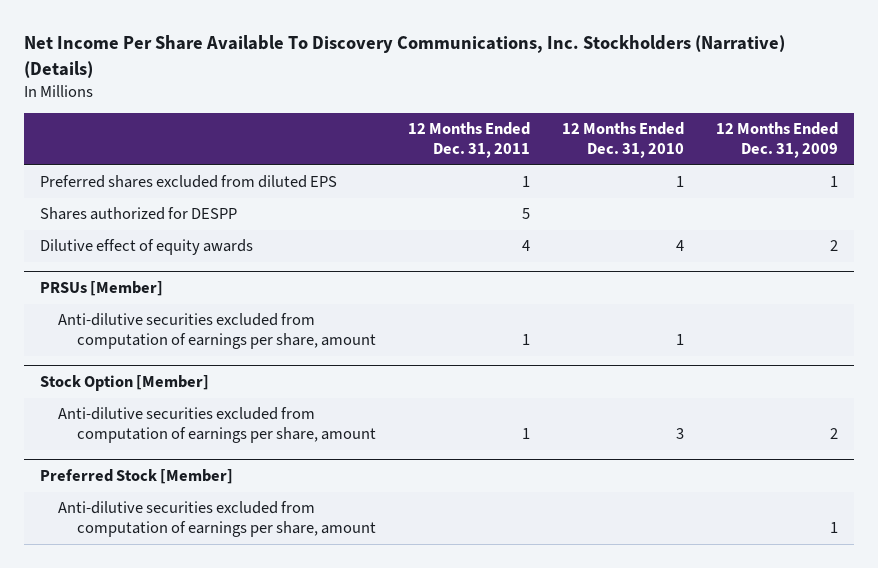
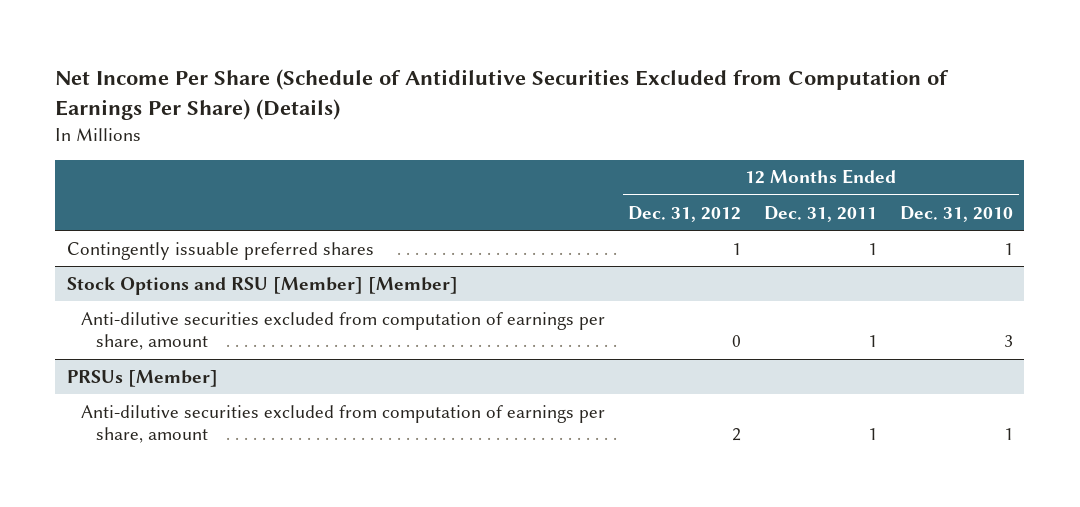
- Net Income Per Share Available To Discovery Communications, Inc. Stockholders (Narrative) (Details)
+ Net Income Per Share (Schedule of Antidilutive Securities Excluded from Computation of Earnings Per Share) (Details)
- | 12 Months Ended Dec. 31, 2011 | 12 Months Ended Dec. 31, 2010 | 12 Months Ended Dec. 31, 2009
+ | 12 Months Ended Dec. 31, 2012 | 12 Months Ended Dec. 31, 2011 | 12 Months Ended Dec. 31, 2010
- Preferred shares excluded from diluted EPS | 1 | 1 | 1
- Shares authorized for DESPP | 5 | |
- Dilutive effect of equity awards | 4 | 4 | 2
+ Contingently issuable preferred shares | 1 | 1 | 1
+ Stock Options and RSU [Member] [Member]
+ Anti-dilutive securities excluded from computation of earnings per share, amount | 0 | 1 | 3
- Stock Option [Member]
- Anti-dilutive securities excluded from computation of earnings per share, amount | 1 | 3 | 2
- Preferred Stock [Member]
- Anti-dilutive securities excluded from computation of earnings per share, amount | | | 1

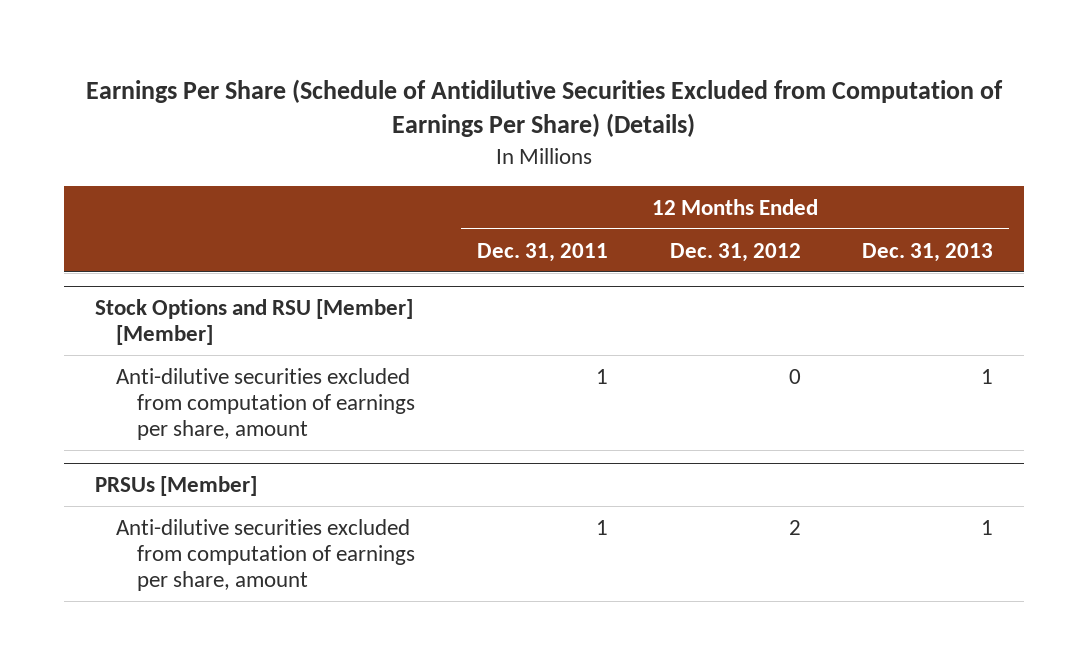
- Net Income Per Share (Schedule of Antidilutive Securities Excluded from Computation of Earnings Per Share) (Details)
+ Earnings Per Share (Schedule of Antidilutive Securities Excluded from Computation of Earnings Per Share) (Details)
- | 12 Months Ended Dec. 31, 2012 | 12 Months Ended Dec. 31, 2011 | 12 Months Ended Dec. 31, 2010
+ | 12 Months Ended Dec. 31, 2011 | 12 Months Ended Dec. 31, 2012 | 12 Months Ended Dec. 31, 2013
- Contingently issuable preferred shares | 1 | 1 | 1

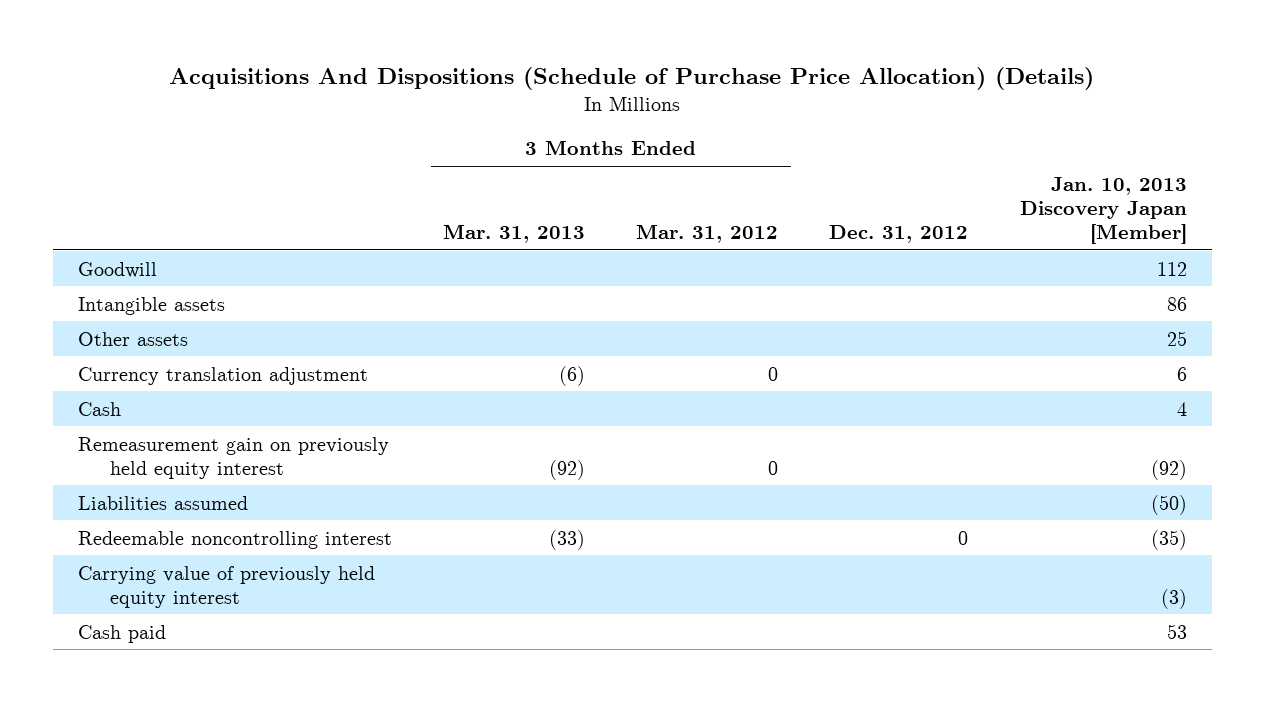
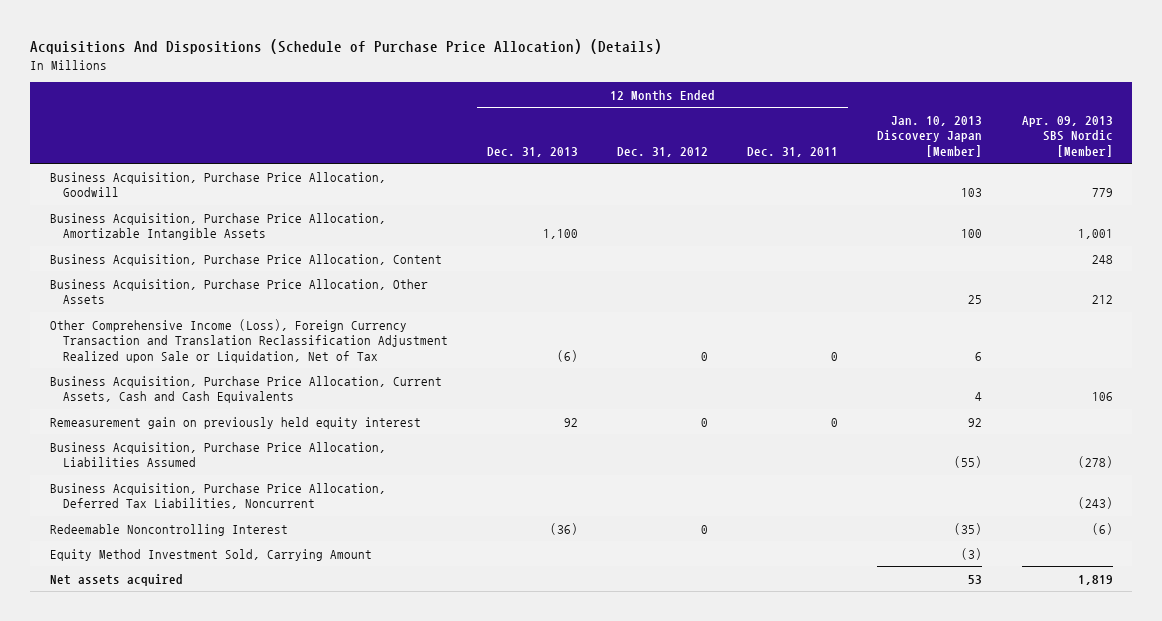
- | 3 Months Ended Mar. 31, 2013 | 3 Months Ended Mar. 31, 2012 | Dec. 31, 2012 | Jan. 10, 2013 Discovery Japan [Member]
+ | 12 Months Ended Dec. 31, 2013 | 12 Months Ended Dec. 31, 2012 | 12 Months Ended Dec. 31, 2011 | Jan. 10, 2013 Discovery Japan [Member] | Apr. 09, 2013 SBS Nordic [Member]
- Goodwill | | | | 112
- Intangible assets | | | | 86
- Other assets | | | | 25
- Currency translation adjustment | (6) | 0 | | 6
- Cash | | | | 4
- Remeasurement gain on previously held equity interest | (92) | 0 | | (92)
- Liabilities assumed | | | | (50)
- Redeemable noncontrolling interest | (33) | | 0 | (35)
- Carrying value of previously held equity interest | | | | (3)
- Cash paid | | | | 53
+ Business Acquisition, Purchase Price Allocation, Goodwill | | | | 103 | 779
+ Business Acquisition, Purchase Price Allocation, Amortizable Intangible Assets | 1,100 | | | 100 | 1,001
+ Business Acquisition, Purchase Price Allocation, Content | | | | | 248
+ Business Acquisition, Purchase Price Allocation, Other Assets | | | | 25 | 212
+ Other Comprehensive Income (Loss), Foreign Currency Transaction and Translation Reclassification Adjustment Realized upon Sale or Liquidation, Net of Tax | (6) | 0 | 0 | 6 |
+ Business Acquisition, Purchase Price Allocation, Current Assets, Cash and Cash Equivalents | | | | 4 | 106
+ Remeasurement gain on previously held equity interest | 92 | 0 | 0 | 92 |
+ Business Acquisition, Purchase Price Allocation, Liabilities Assumed | | | | (55) | (278)
+ Business Acquisition, Purchase Price Allocation, Deferred Tax Liabilities, Noncurrent | | | | | (243)
+ Redeemable Noncontrolling Interest | (36) | 0 | | (35) | (6)
+ Equity Method Investment Sold, Carrying Amount | | | | (3) |
+ Net assets acquired | | | | 53 | 1,819

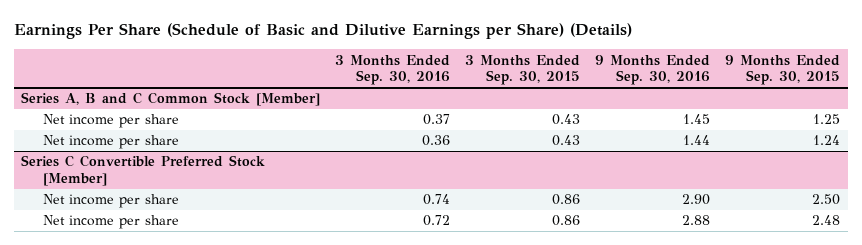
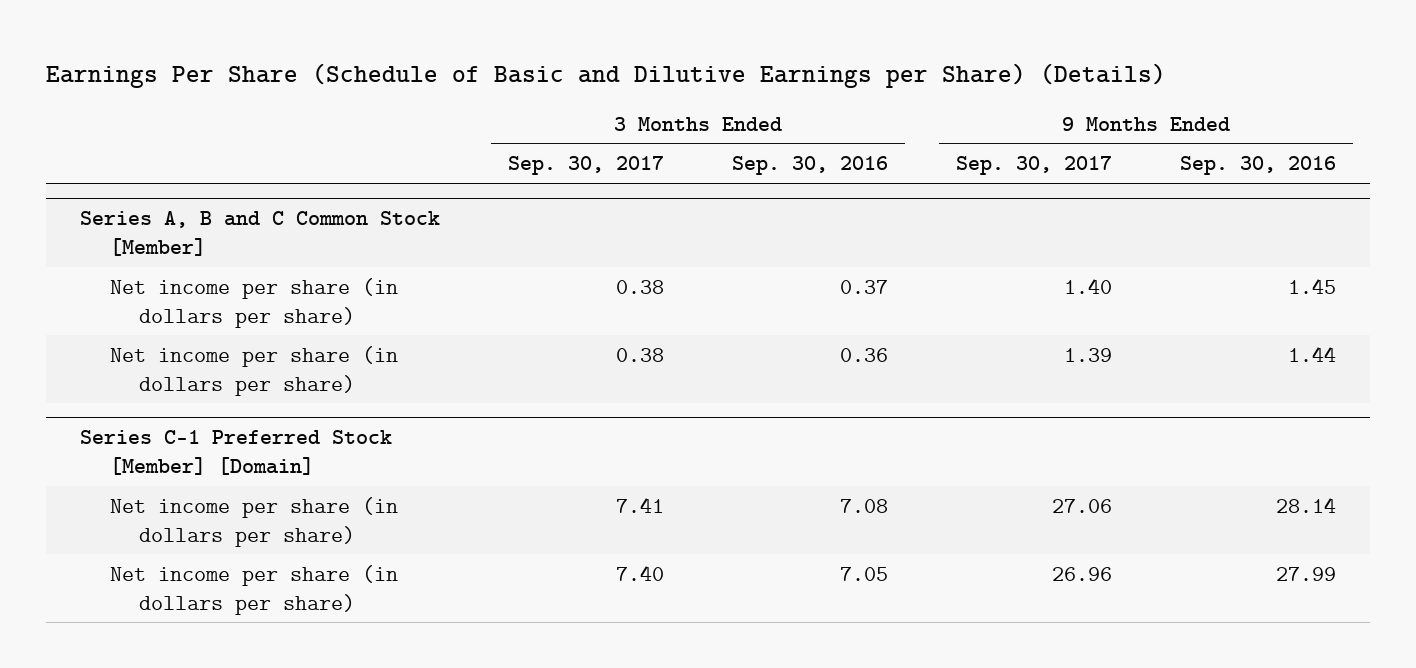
- | 3 Months Ended Sep. 30, 2016 | 3 Months Ended Sep. 30, 2015 | 9 Months Ended Sep. 30, 2016 | 9 Months Ended Sep. 30, 2015
+ | 3 Months Ended Sep. 30, 2017 | 3 Months Ended Sep. 30, 2016 | 9 Months Ended Sep. 30, 2017 | 9 Months Ended Sep. 30, 2016
@ Series A, B and C Common Stock [Member]
- Net income per share | 0.37 | 0.43 | 1.45 | 1.25
- Net income per share | 0.36 | 0.43 | 1.44 | 1.24
- Series C Convertible Preferred Stock [Member]
- Net income per share | 0.74 | 0.86 | 2.90 | 2.50
- Net income per share | 0.72 | 0.86 | 2.88 | 2.48
@ Series A, B and C Common Stock [Member]
+ Net income per share (in dollars per share) | 0.38 | 0.37 | 1.40 | 1.45
+ Net income per share (in dollars per share) | 0.38 | 0.36 | 1.39 | 1.44
+ Series C-1 Preferred Stock [Member] [Domain]
+ Net income per share (in dollars per share) | 7.41 | 7.08 | 27.06 | 28.14
+ Net income per share (in dollars per share) | 7.40 | 7.05 | 26.96 | 27.99

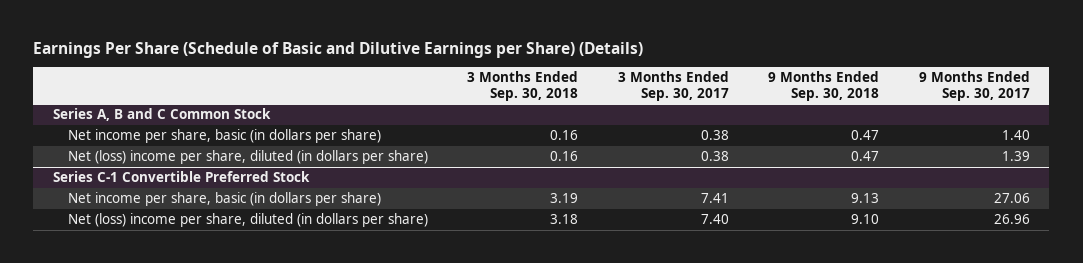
- | 3 Months Ended Sep. 30, 2017 | 3 Months Ended Sep. 30, 2016 | 9 Months Ended Sep. 30, 2017 | 9 Months Ended Sep. 30, 2016
+ | 3 Months Ended Sep. 30, 2018 | 3 Months Ended Sep. 30, 2017 | 9 Months Ended Sep. 30, 2018 | 9 Months Ended Sep. 30, 2017
- Series A, B and C Common Stock [Member]
- Net income per share (in dollars per share) | 0.38 | 0.37 | 1.40 | 1.45
- Net income per share (in dollars per share) | 0.38 | 0.36 | 1.39 | 1.44
- Series C-1 Preferred Stock [Member] [Domain]
- Net income per share (in dollars per share) | 7.41 | 7.08 | 27.06 | 28.14
- Net income per share (in dollars per share) | 7.40 | 7.05 | 26.96 | 27.99
+ Series A, B and C Common Stock
+ Net income per share, basic (in dollars per share) | 0.16 | 0.38 | 0.47 | 1.40
+ Net (loss) income per share, diluted (in dollars per share) | 0.16 | 0.38 | 0.47 | 1.39
+ Series C-1 Convertible Preferred Stock
+ Net income per share, basic (in dollars per share) | 3.19 | 7.41 | 9.13 | 27.06
+ Net (loss) income per share, diluted (in dollars per share) | 3.18 | 7.40 | 9.10 | 26.96

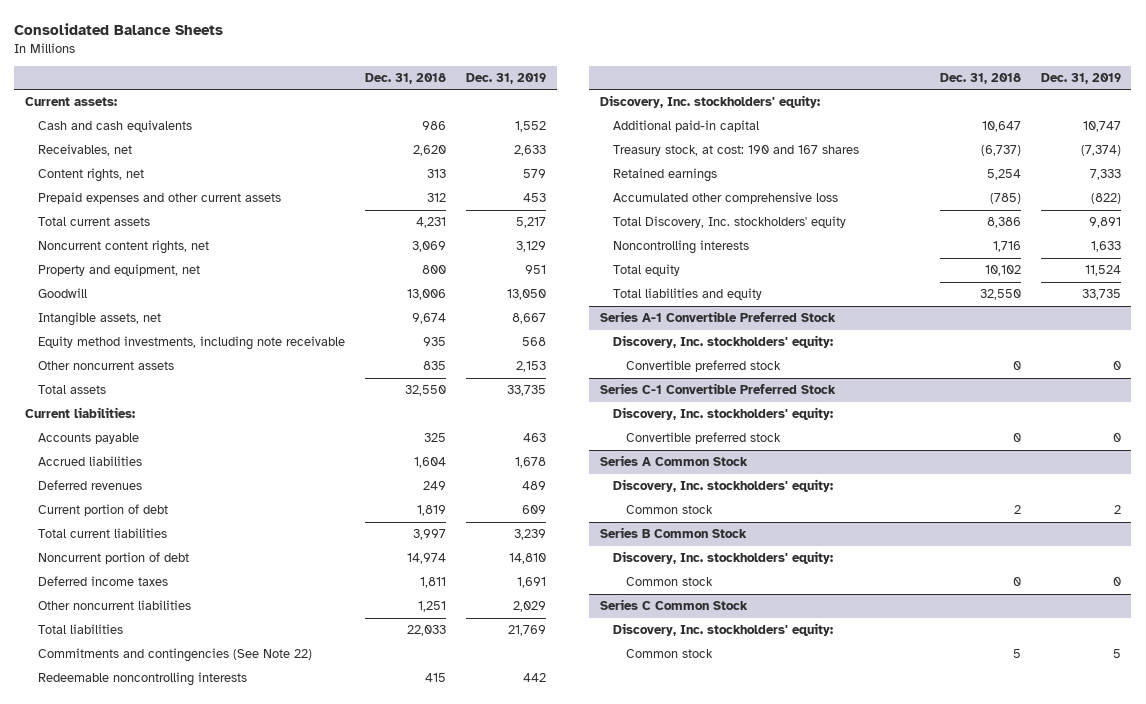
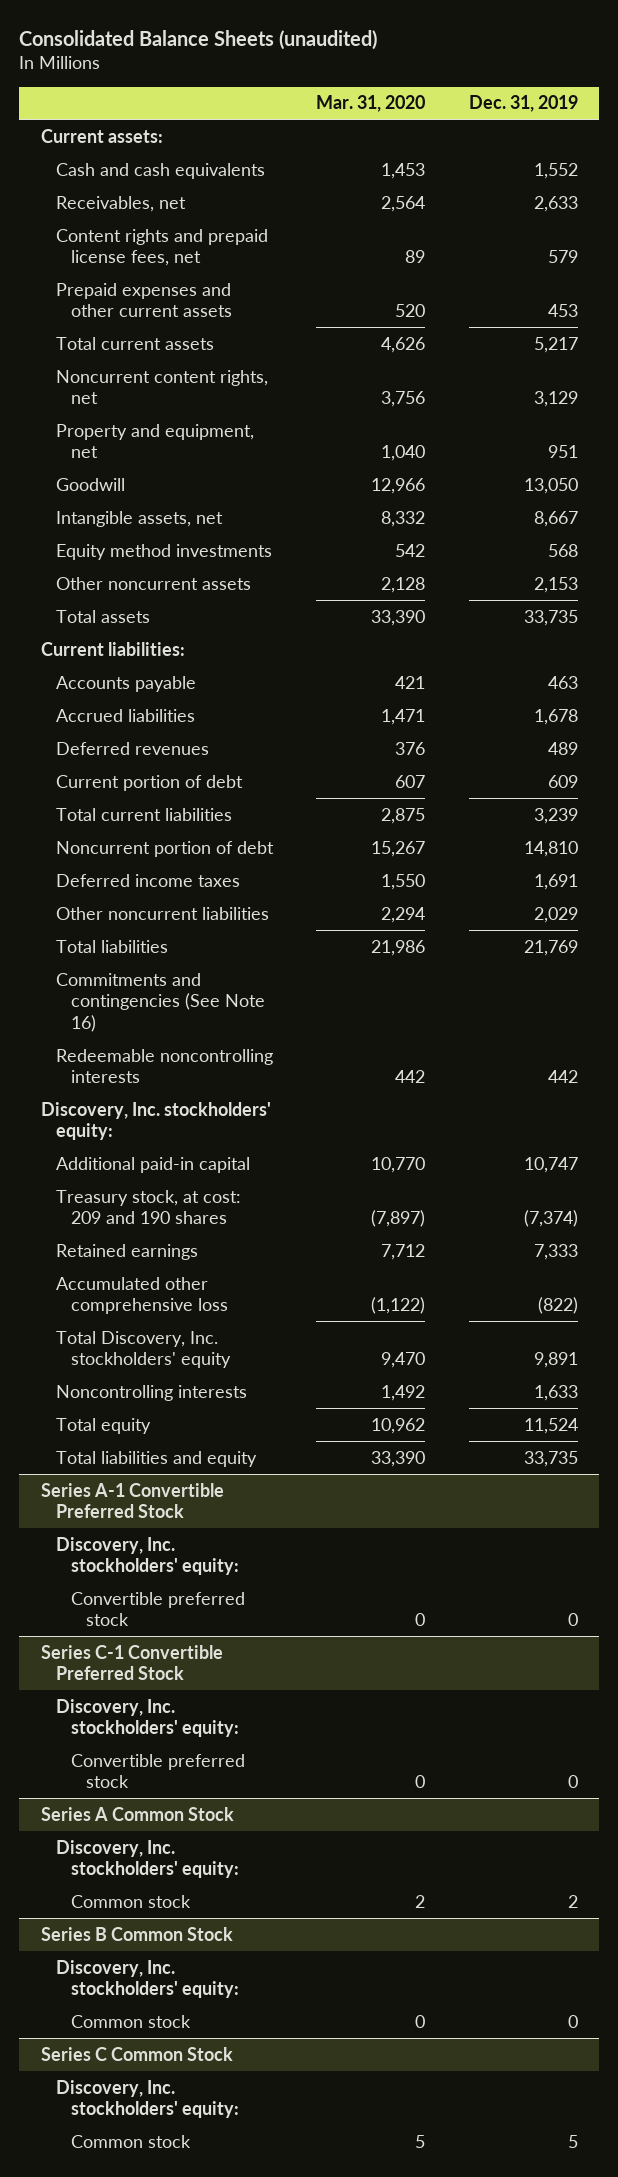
- Consolidated Balance Sheets
+ Consolidated Balance Sheets (unaudited)
- | Dec. 31, 2018 | Dec. 31, 2019
+ | Mar. 31, 2020 | Dec. 31, 2019
- Content rights, net | 313 | 579
+ Content rights and prepaid license fees, net | 89 | 579
- Equity method investments, including note receivable | 935 | 568
+ Equity method investments | 542 | 568
- Commitments and contingencies (See Note 22)
+ Commitments and contingencies (See Note 16)
- Treasury stock, at cost: 190 and 167 shares | (6,737) | (7,374)
+ Treasury stock, at cost: 209 and 190 shares | (7,897) | (7,374)

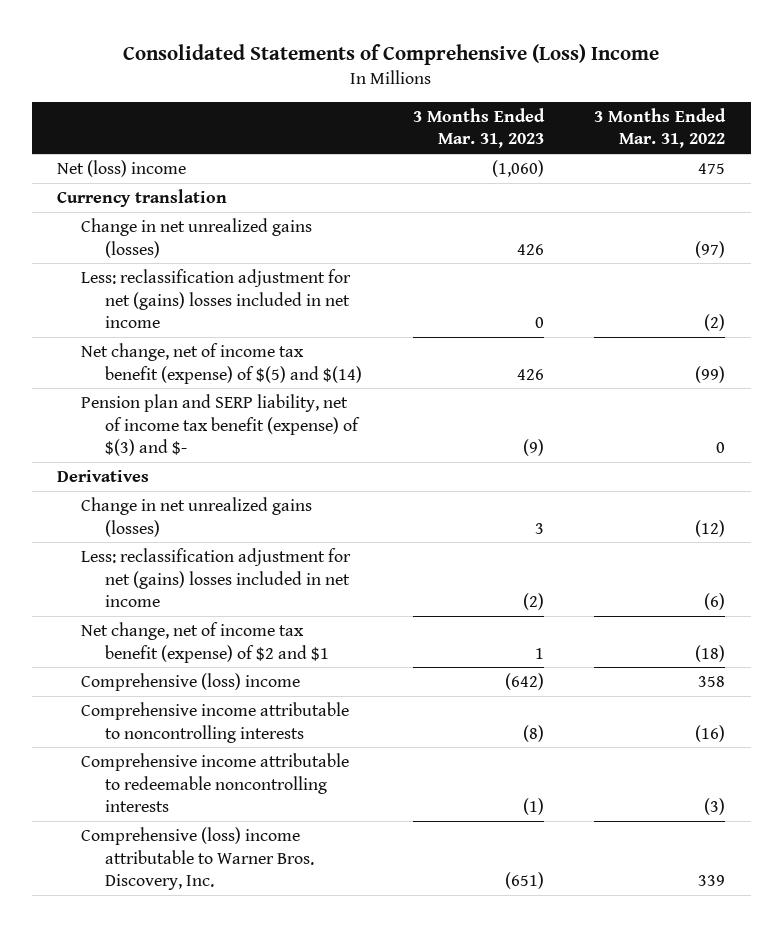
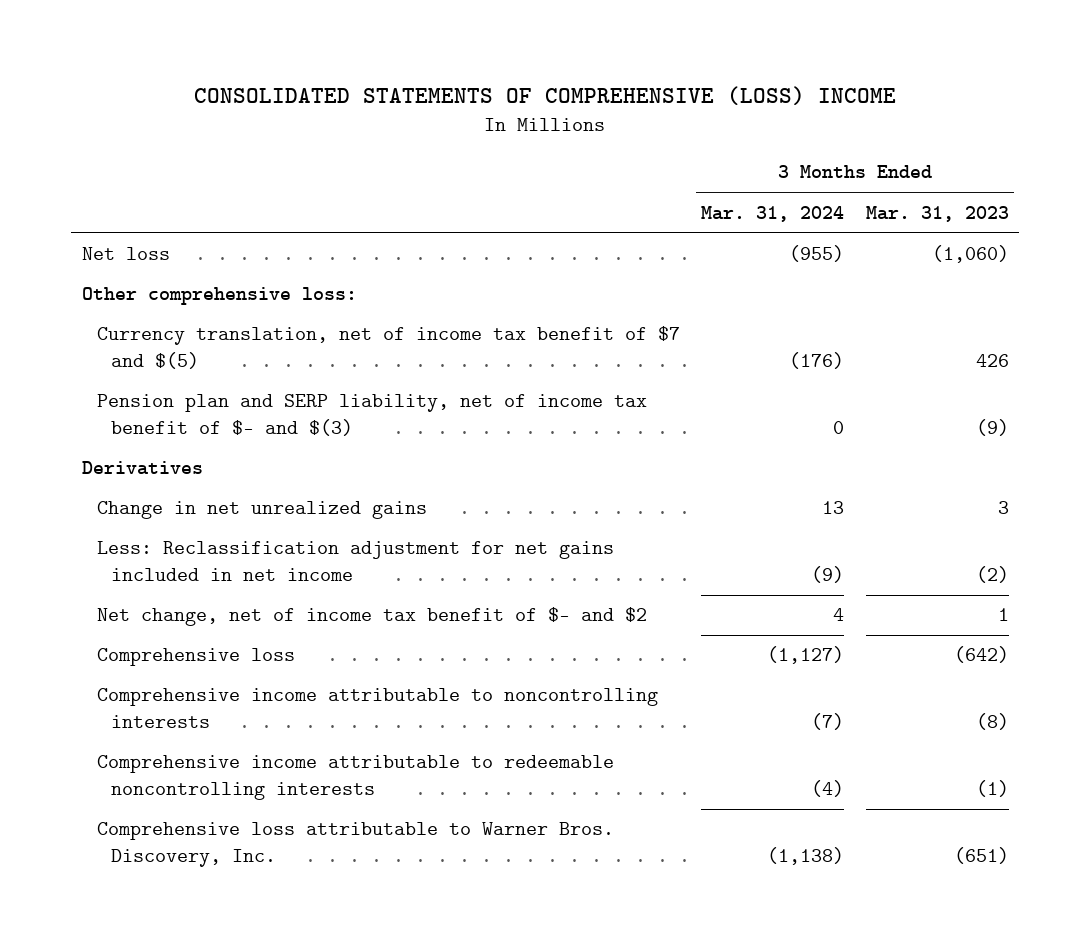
- Consolidated Statements of Comprehensive (Loss) Income
+ CONSOLIDATED STATEMENTS OF COMPREHENSIVE (LOSS) INCOME
- | 3 Months Ended Mar. 31, 2023 | 3 Months Ended Mar. 31, 2022
+ | 3 Months Ended Mar. 31, 2024 | 3 Months Ended Mar. 31, 2023
- Net (loss) income | (1,060) | 475
- Currency translation
- Change in net unrealized gains (losses) | 426 | (97)
- Less: reclassification adjustment for net (gains) losses included in net income | 0 | (2)
- Net change, net of income tax benefit (expense) of $(5) and $(14) | 426 | (99)
- Pension plan and SERP liability, net of income tax benefit (expense) of $(3) and $- | (9) | 0
+ Net loss | (955) | (1,060)
+ Other comprehensive loss:
+ Currency translation, net of income tax benefit of $7 and $(5) | (176) | 426
+ Pension plan and SERP liability, net of income tax benefit of $- and $(3) | 0 | (9)
- Change in net unrealized gains (losses) | 3 | (12)
- Less: reclassification adjustment for net (gains) losses included in net income | (2) | (6)
- Net change, net of income tax benefit (expense) of $2 and $1 | 1 | (18)
- Comprehensive (loss) income | (642) | 358
+ Change in net unrealized gains | 13 | 3
+ Less: Reclassification adjustment for net gains included in net income | (9) | (2)
+ Net change, net of income tax benefit of $- and $2 | 4 | 1
+ Comprehensive loss | (1,127) | (642)
- Comprehensive (loss) income attributable to Warner Bros. Discovery, Inc. | (651) | 339
+ Comprehensive loss attributable to Warner Bros. Discovery, Inc. | (1,138) | (651)

